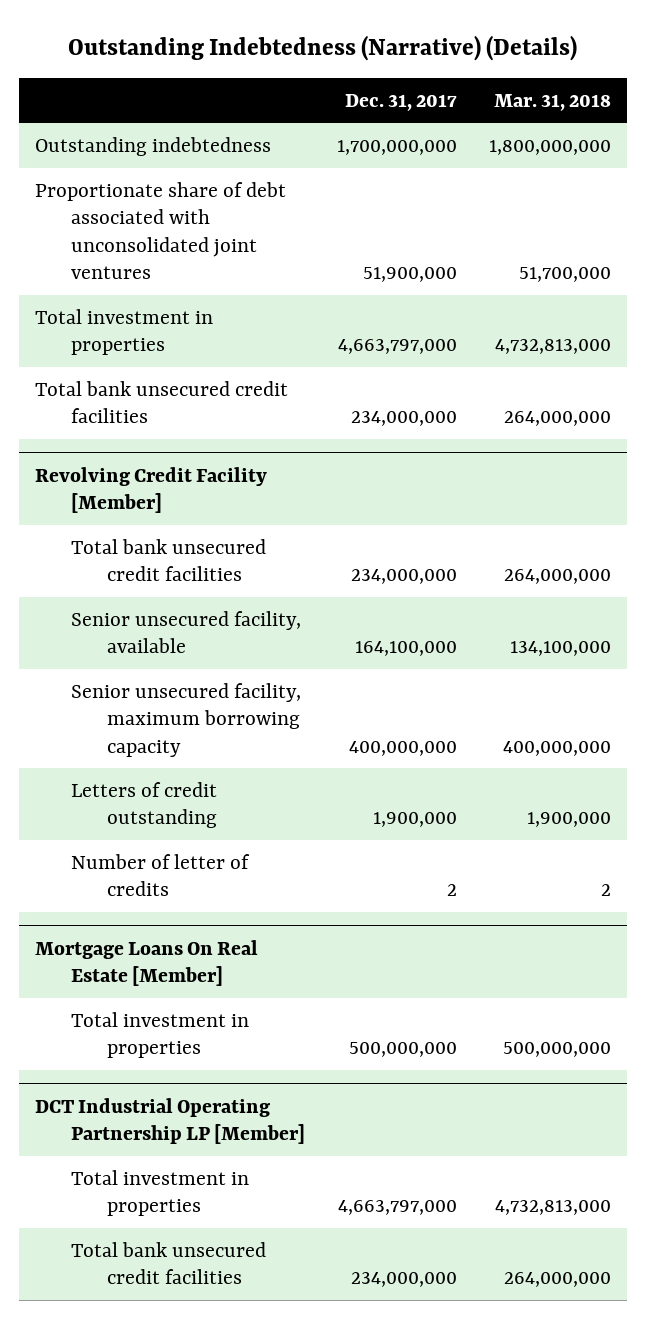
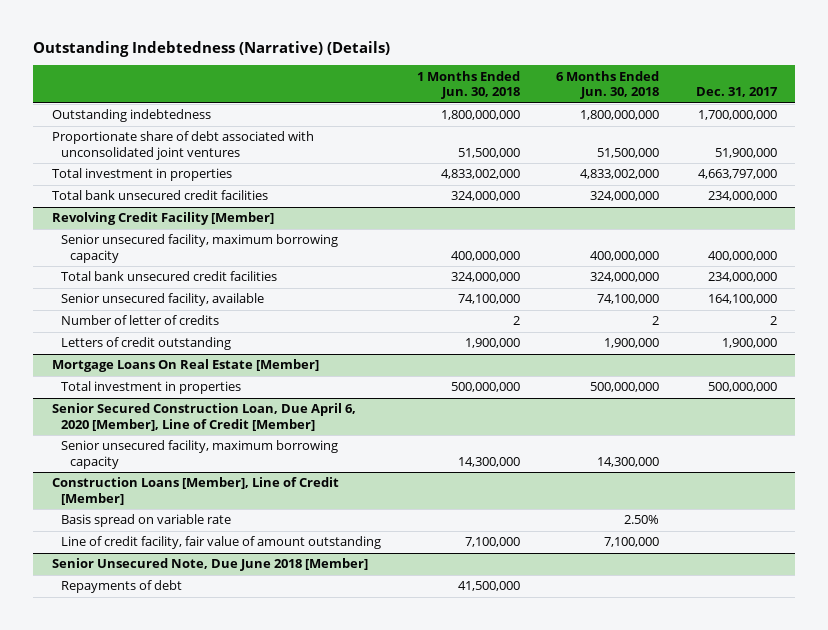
- | Dec. 31, 2017 | Mar. 31, 2018
+ | 1 Months Ended Jun. 30, 2018 | 6 Months Ended Jun. 30, 2018 | Dec. 31, 2017
@ Revolving Credit Facility [Member]
moved up: Senior unsecured facility, maximum borrowing capacity | 400,000,000 | 400,000,000 | 400,000,000
moved down: Letters of credit outstanding | 1,900,000 | 1,900,000 | 1,900,000
- DCT Industrial Operating Partnership LP [Member]
- Total investment in properties | 4,663,797,000 | 4,732,813,000
- Total bank unsecured credit facilities | 234,000,000 | 264,000,000
+ Senior Secured Construction Loan, Due April 6, 2020 [Member], Line of Credit [Member]
+ Senior unsecured facility, maximum borrowing capacity | 14,300,000 | 14,300,000 |
+ Construction Loans [Member], Line of Credit [Member]
+ Basis spread on variable rate | | 2.50% |
+ Line of credit facility, fair value of amount outstanding | 7,100,000 | 7,100,000 |
+ Senior Unsecured Note, Due June 2018 [Member]
+ Repayments of debt | 41,500,000 | |

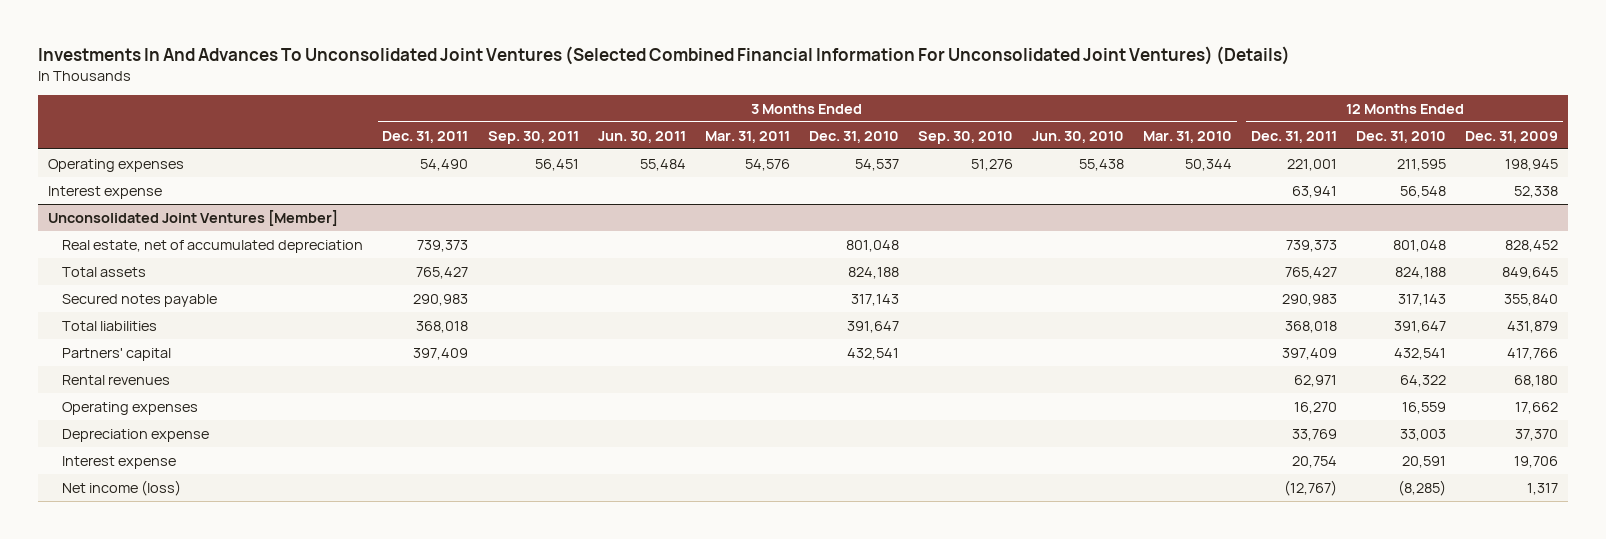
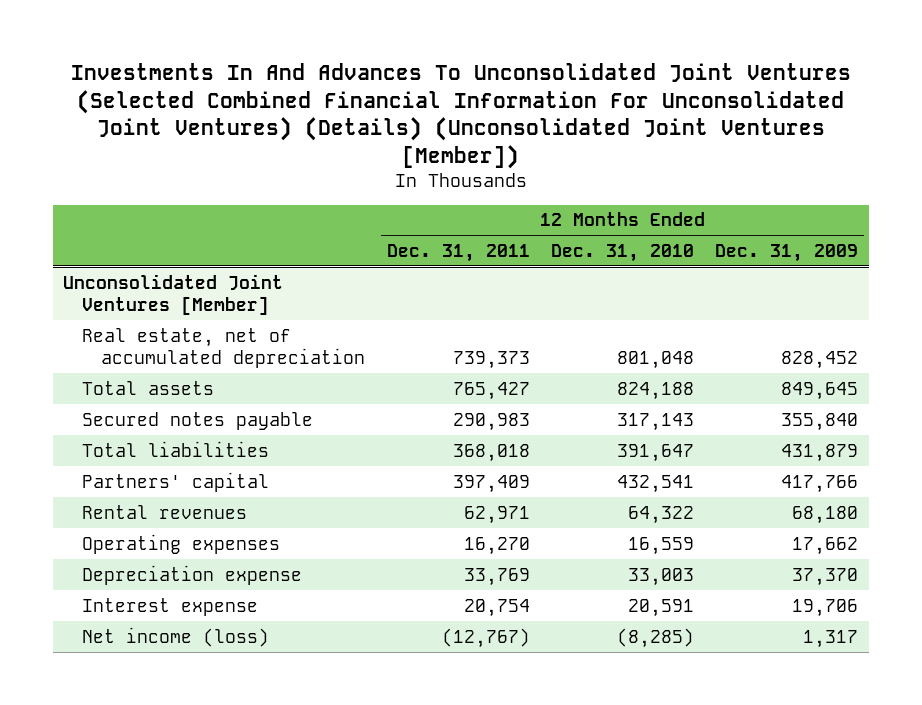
- Investments In And Advances To Unconsolidated Joint Ventures (Selected Combined Financial Information For Unconsolidated Joint Ventures) (Details)
+ Investments In And Advances To Unconsolidated Joint Ventures (Selected Combined Financial Information For Unconsolidated Joint Ventures) (Details) (Unconsolidated Joint Ventures [Member])
- | 3 Months Ended Dec. 31, 2011 | 3 Months Ended Sep. 30, 2011 | 3 Months Ended Jun. 30, 2011 | 3 Months Ended Mar. 31, 2011 | 3 Months Ended Dec. 31, 2010 | 3 Months Ended Sep. 30, 2010 | 3 Months Ended Jun. 30, 2010 | 3 Months Ended Mar. 31, 2010 | 12 Months Ended Dec. 31, 2011 | 12 Months Ended Dec. 31, 2010 | 12 Months Ended Dec. 31, 2009
+ | 12 Months Ended Dec. 31, 2011 | 12 Months Ended Dec. 31, 2010 | 12 Months Ended Dec. 31, 2009
- Operating expenses | 54,490 | 56,451 | 55,484 | 54,576 | 54,537 | 51,276 | 55,438 | 50,344 | 221,001 | 211,595 | 198,945
- Interest expense | | | | | | | | | 63,941 | 56,548 | 52,338

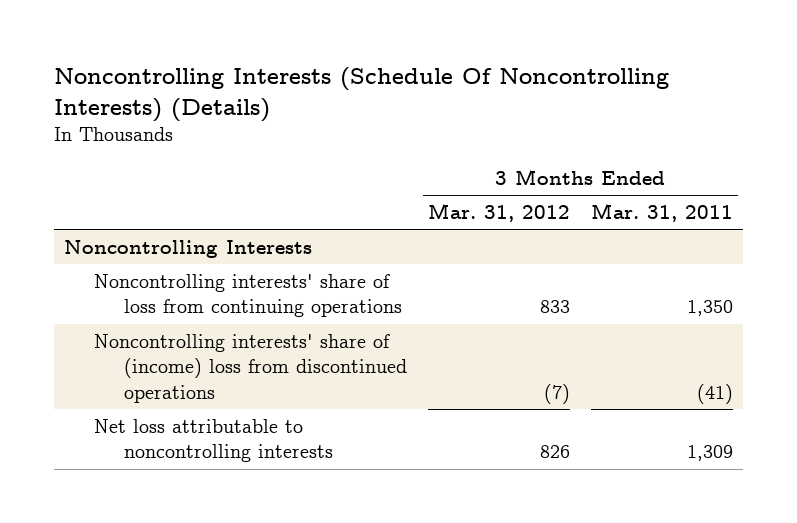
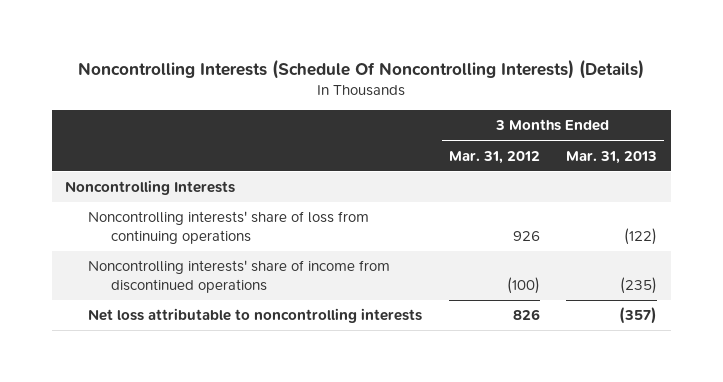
- | 3 Months Ended Mar. 31, 2012 | 3 Months Ended Mar. 31, 2011
+ | 3 Months Ended Mar. 31, 2012 | 3 Months Ended Mar. 31, 2013
- Noncontrolling interests' share of loss from continuing operations | 833 | 1,350
- Noncontrolling interests' share of (income) loss from discontinued operations | (7) | (41)
+ Noncontrolling interests' share of loss from continuing operations | 926 | (122)
+ Noncontrolling interests' share of income from discontinued operations | (100) | (235)

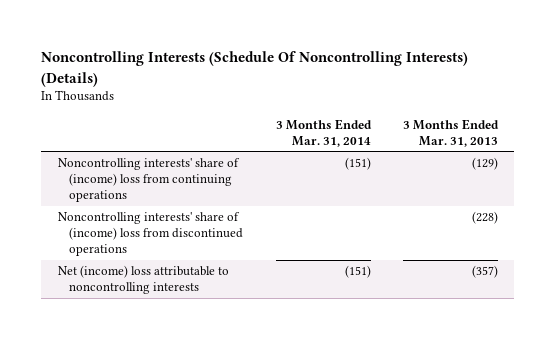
- | 3 Months Ended Mar. 31, 2012 | 3 Months Ended Mar. 31, 2013
+ | 3 Months Ended Mar. 31, 2014 | 3 Months Ended Mar. 31, 2013
- Noncontrolling Interests
- Noncontrolling interests' share of loss from continuing operations | 926 | (122)
- Noncontrolling interests' share of income from discontinued operations | (100) | (235)
- Net loss attributable to noncontrolling interests | 826 | (357)
+ Noncontrolling interests' share of (income) loss from continuing operations | (151) | (129)
+ Noncontrolling interests' share of (income) loss from discontinued operations | | (228)
+ Net (income) loss attributable to noncontrolling interests | (151) | (357)

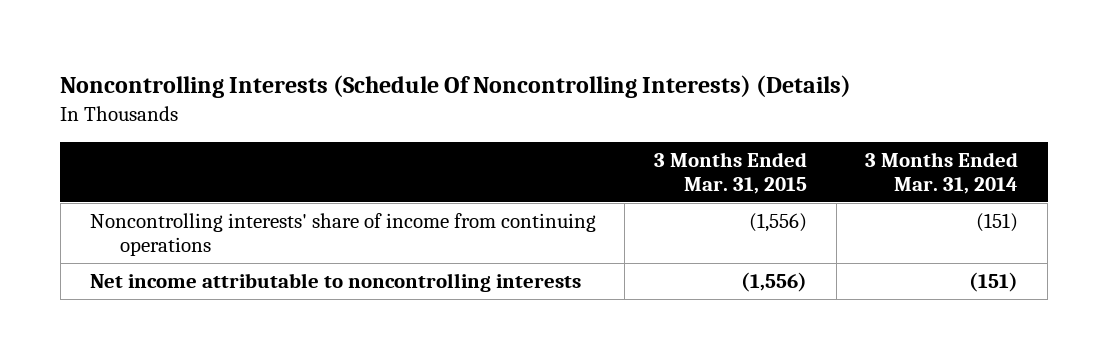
- | 3 Months Ended Mar. 31, 2014 | 3 Months Ended Mar. 31, 2013
+ | 3 Months Ended Mar. 31, 2015 | 3 Months Ended Mar. 31, 2014
- Noncontrolling interests' share of (income) loss from continuing operations | (151) | (129)
- Noncontrolling interests' share of (income) loss from discontinued operations | | (228)
- Net (income) loss attributable to noncontrolling interests | (151) | (357)
+ Noncontrolling interests' share of income from continuing operations | (1,556) | (151)
+ Net income attributable to noncontrolling interests | (1,556) | (151)

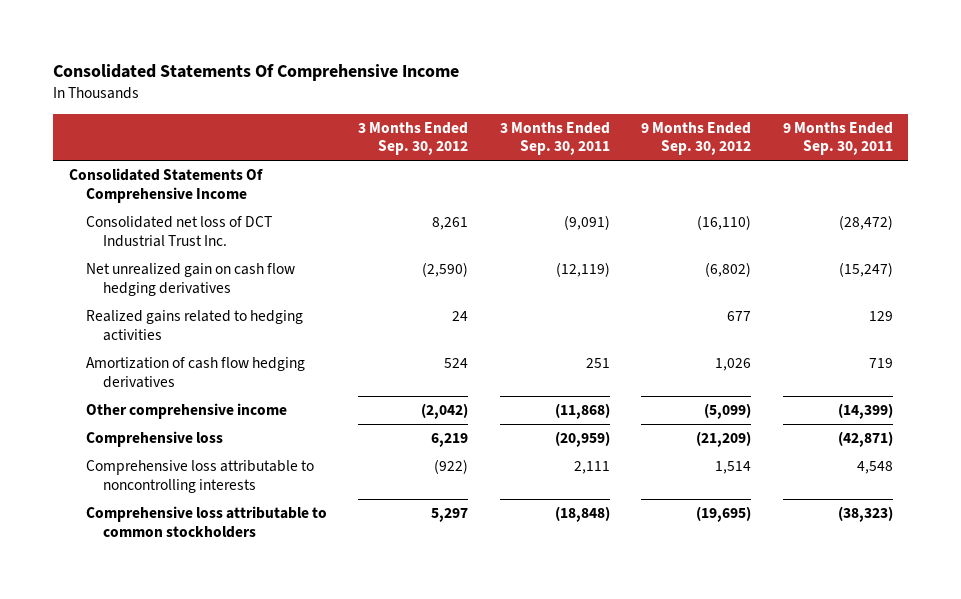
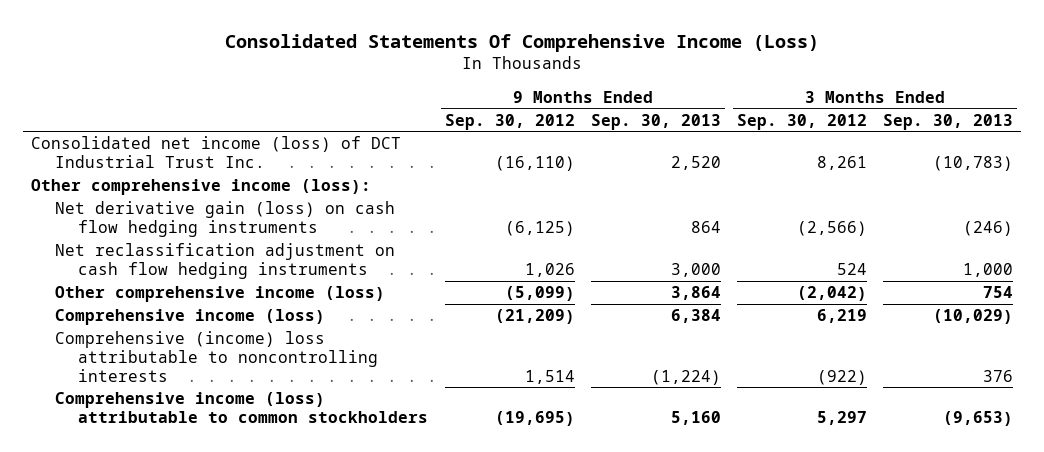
- Consolidated Statements Of Comprehensive Income
+ Consolidated Statements Of Comprehensive Income (Loss)
- | 3 Months Ended Sep. 30, 2012 | 3 Months Ended Sep. 30, 2011 | 9 Months Ended Sep. 30, 2012 | 9 Months Ended Sep. 30, 2011
+ | 9 Months Ended Sep. 30, 2012 | 9 Months Ended Sep. 30, 2013 | 3 Months Ended Sep. 30, 2012 | 3 Months Ended Sep. 30, 2013
- Consolidated Statements Of Comprehensive Income
- Consolidated net loss of DCT Industrial Trust Inc. | 8,261 | (9,091) | (16,110) | (28,472)
- Net unrealized gain on cash flow hedging derivatives | (2,590) | (12,119) | (6,802) | (15,247)
- Realized gains related to hedging activities | 24 | | 677 | 129
- Amortization of cash flow hedging derivatives | 524 | 251 | 1,026 | 719
- Other comprehensive income | (2,042) | (11,868) | (5,099) | (14,399)
- Comprehensive loss | 6,219 | (20,959) | (21,209) | (42,871)
- Comprehensive loss attributable to noncontrolling interests | (922) | 2,111 | 1,514 | 4,548
- Comprehensive loss attributable to common stockholders | 5,297 | (18,848) | (19,695) | (38,323)
+ Consolidated net income (loss) of DCT Industrial Trust Inc. | (16,110) | 2,520 | 8,261 | (10,783)
+ Other comprehensive income (loss):
+ Net derivative gain (loss) on cash flow hedging instruments | (6,125) | 864 | (2,566) | (246)
+ Net reclassification adjustment on cash flow hedging instruments | 1,026 | 3,000 | 524 | 1,000
+ Other comprehensive income (loss) | (5,099) | 3,864 | (2,042) | 754
+ Comprehensive income (loss) | (21,209) | 6,384 | 6,219 | (10,029)
+ Comprehensive (income) loss attributable to noncontrolling interests | 1,514 | (1,224) | (922) | 376
+ Comprehensive income (loss) attributable to common stockholders | (19,695) | 5,160 | 5,297 | (9,653)

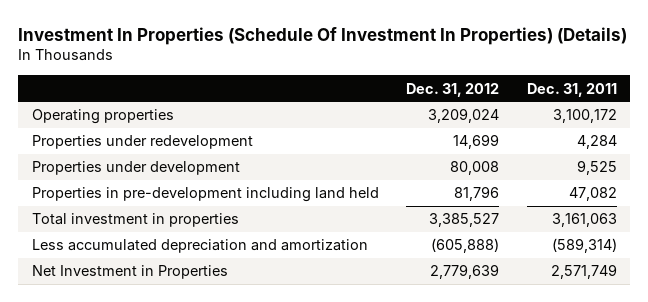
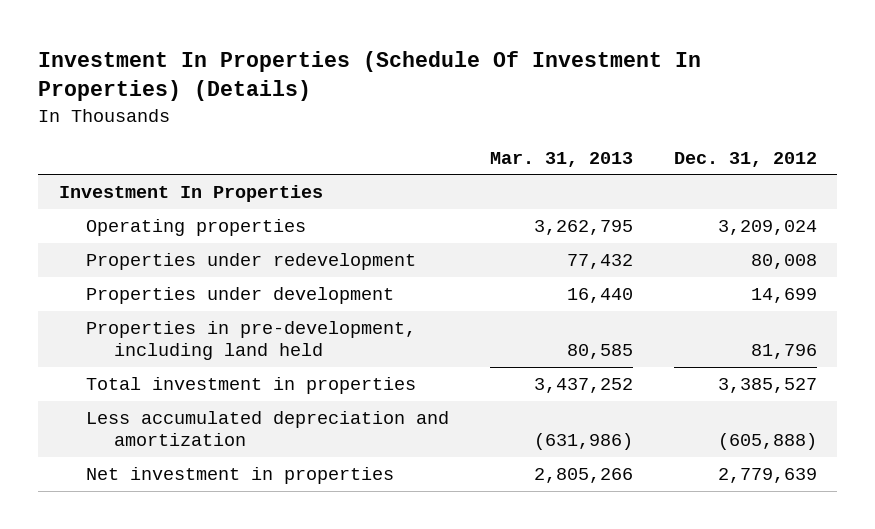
- | Dec. 31, 2012 | Dec. 31, 2011
+ | Mar. 31, 2013 | Dec. 31, 2012
+ Investment In Properties
- Properties under redevelopment | 14,699 | 4,284
- Properties under development | 80,008 | 9,525
- Properties in pre-development including land held | 81,796 | 47,082
+ Properties under redevelopment | 77,432 | 80,008
+ Properties under development | 16,440 | 14,699
+ Properties in pre-development, including land held | 80,585 | 81,796
- Net Investment in Properties | 2,779,639 | 2,571,749
+ Net investment in properties | 2,805,266 | 2,779,639

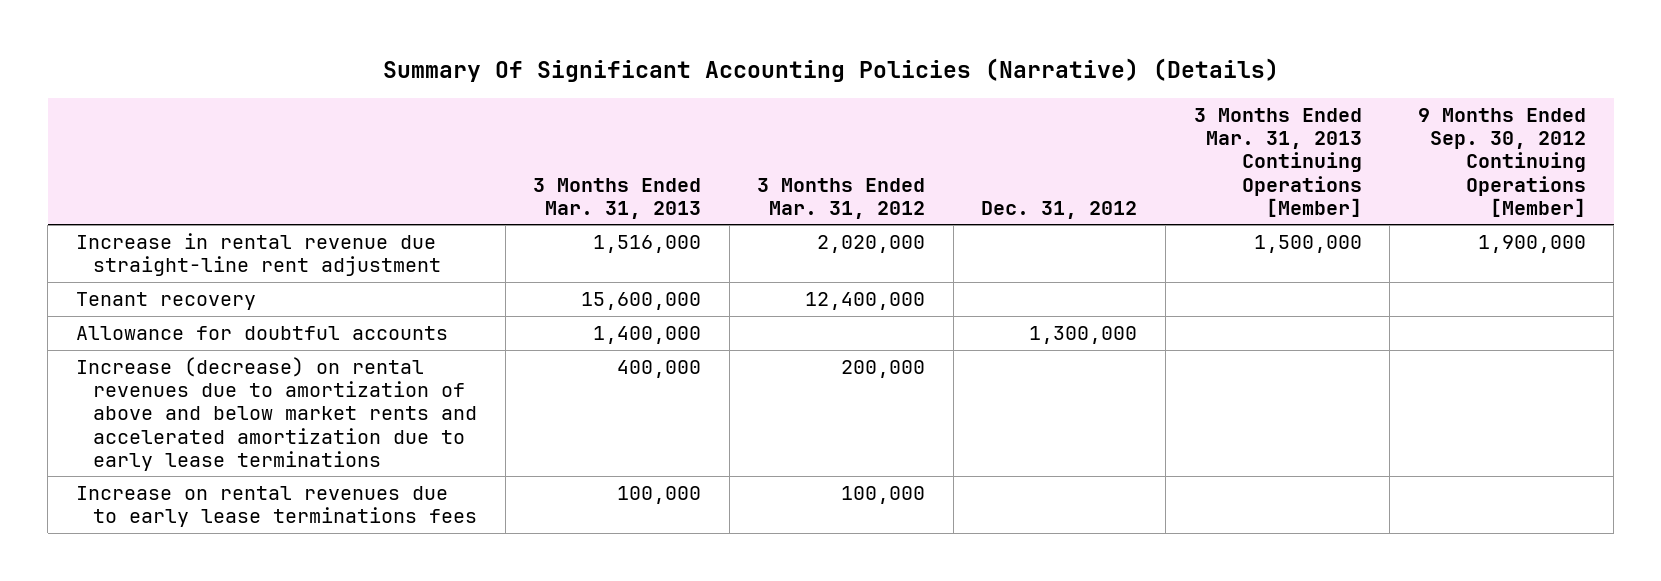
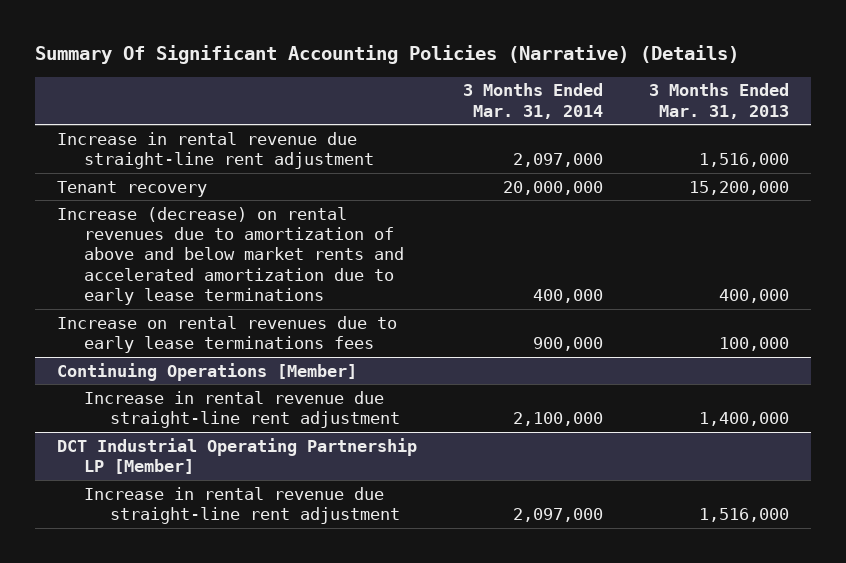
- | 3 Months Ended Mar. 31, 2013 | 3 Months Ended Mar. 31, 2012 | Dec. 31, 2012 | 3 Months Ended Mar. 31, 2013 Continuing Operations [Member] | 9 Months Ended Sep. 30, 2012 Continuing Operations [Member]
+ | 3 Months Ended Mar. 31, 2014 | 3 Months Ended Mar. 31, 2013
- Tenant recovery | 15,600,000 | 12,400,000 | | |
- Allowance for doubtful accounts | 1,400,000 | | 1,300,000 | |
+ Tenant recovery | 20,000,000 | 15,200,000
+ Continuing Operations [Member]
+ Increase in rental revenue due straight-line rent adjustment | 2,100,000 | 1,400,000
+ DCT Industrial Operating Partnership LP [Member]
+ Increase in rental revenue due straight-line rent adjustment | 2,097,000 | 1,516,000

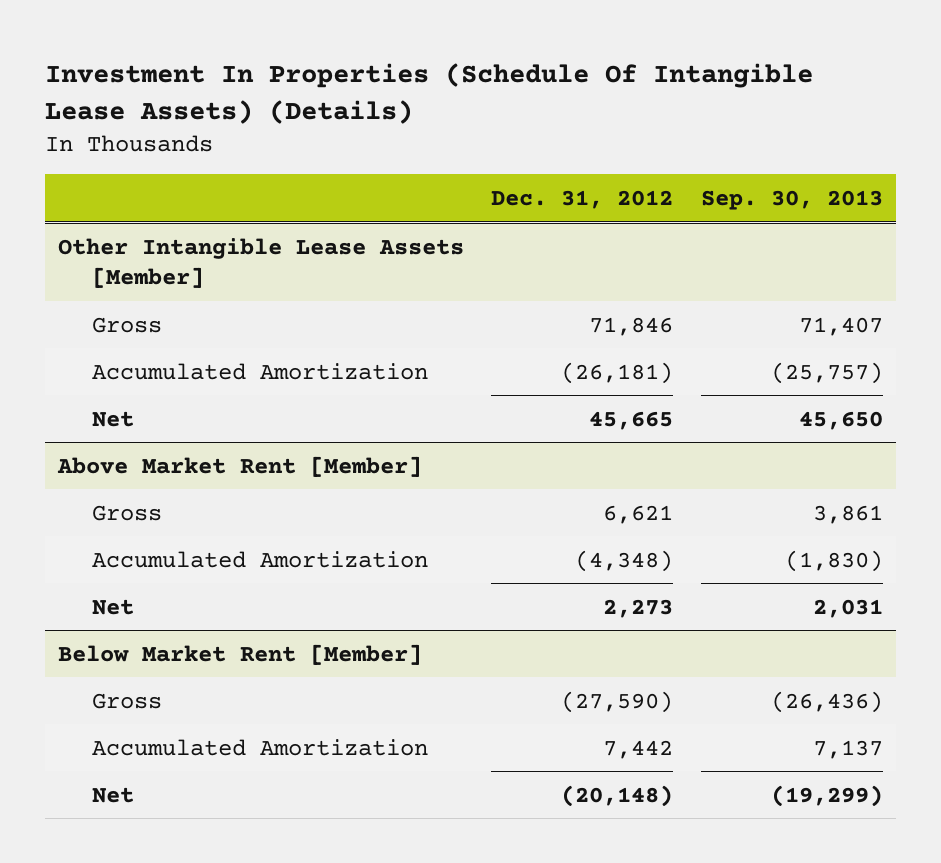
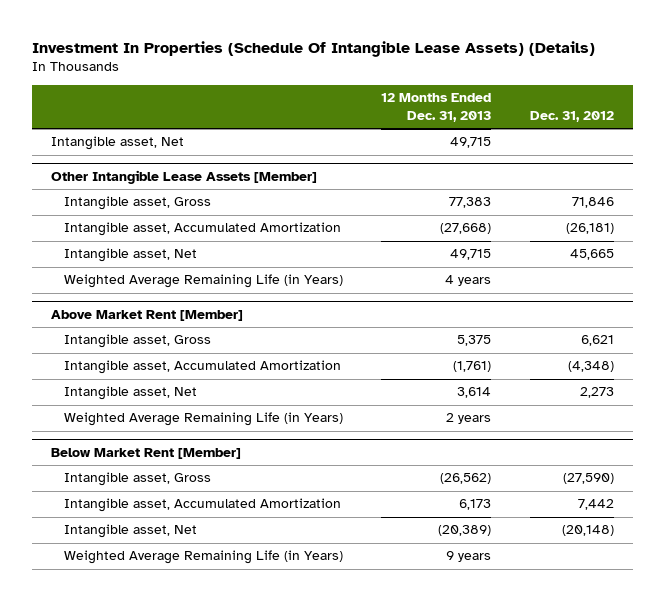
- | Dec. 31, 2012 | Sep. 30, 2013
+ | 12 Months Ended Dec. 31, 2013 | Dec. 31, 2012
+ Intangible asset, Net | 49,715 |
@ Other Intangible Lease Assets [Member]
- Gross | 71,846 | 71,407
- Accumulated Amortization | (26,181) | (25,757)
- Net | 45,665 | 45,650
+ Intangible asset, Gross | 77,383 | 71,846
+ Intangible asset, Accumulated Amortization | (27,668) | (26,181)
+ Intangible asset, Net | 49,715 | 45,665
+ Weighted Average Remaining Life (in Years) | 4 years |
@ Above Market Rent [Member]
- Gross | 6,621 | 3,861
- Accumulated Amortization | (4,348) | (1,830)
- Net | 2,273 | 2,031
+ Intangible asset, Gross | 5,375 | 6,621
+ Intangible asset, Accumulated Amortization | (1,761) | (4,348)
+ Intangible asset, Net | 3,614 | 2,273
+ Weighted Average Remaining Life (in Years) | 2 years |
@ Below Market Rent [Member]
- Gross | (27,590) | (26,436)
- Accumulated Amortization | 7,442 | 7,137
- Net | (20,148) | (19,299)
+ Intangible asset, Gross | (26,562) | (27,590)
+ Intangible asset, Accumulated Amortization | 6,173 | 7,442
+ Intangible asset, Net | (20,389) | (20,148)
+ Weighted Average Remaining Life (in Years) | 9 years |

